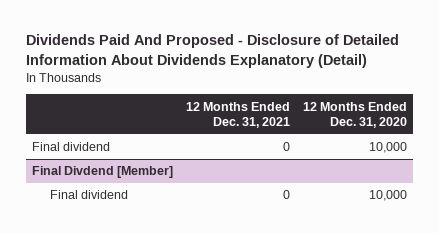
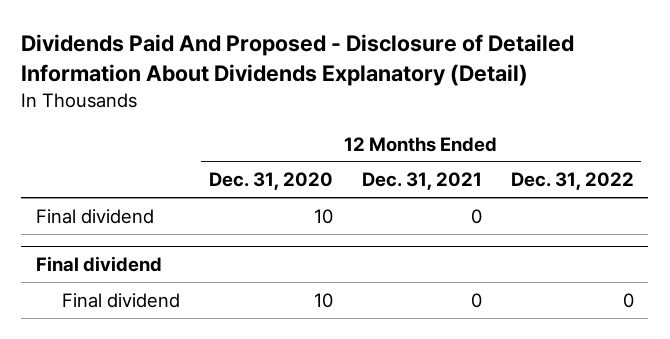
- | 12 Months Ended Dec. 31, 2021 | 12 Months Ended Dec. 31, 2020
+ | 12 Months Ended Dec. 31, 2020 | 12 Months Ended Dec. 31, 2021 | 12 Months Ended Dec. 31, 2022
- Final dividend | 0 | 10,000
- Final Divdend [Member]
- Final dividend | 0 | 10,000
+ Final dividend | 10 | 0 |
+ Final dividend
+ Final dividend | 10 | 0 | 0

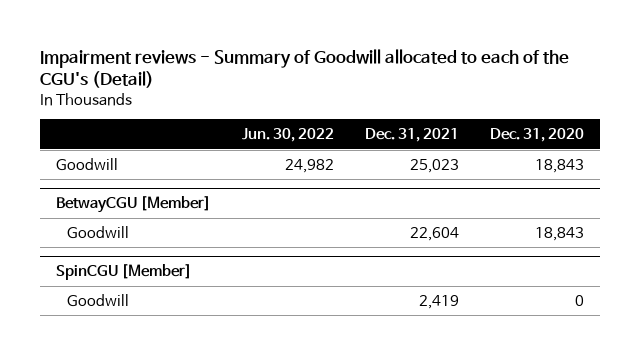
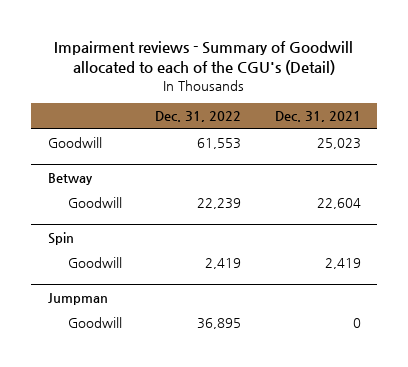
- | Jun. 30, 2022 | Dec. 31, 2021 | Dec. 31, 2020
+ | Dec. 31, 2022 | Dec. 31, 2021
- BetwayCGU [Member]
+ Betway
- SpinCGU [Member]
+ Spin
+ Jumpman
+ Goodwill | 36,895 | 0

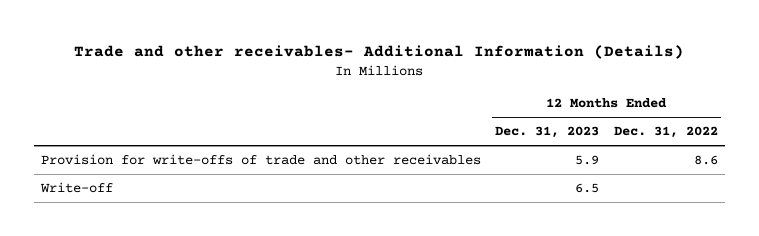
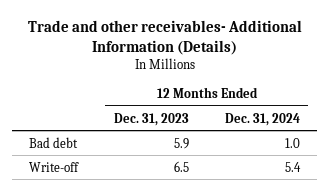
- | 12 Months Ended Dec. 31, 2023 | 12 Months Ended Dec. 31, 2022
+ | 12 Months Ended Dec. 31, 2023 | 12 Months Ended Dec. 31, 2024
- Provision for write-offs of trade and other receivables | 5.9 | 8.6
+ Bad debt | 5.9 | 1.0

